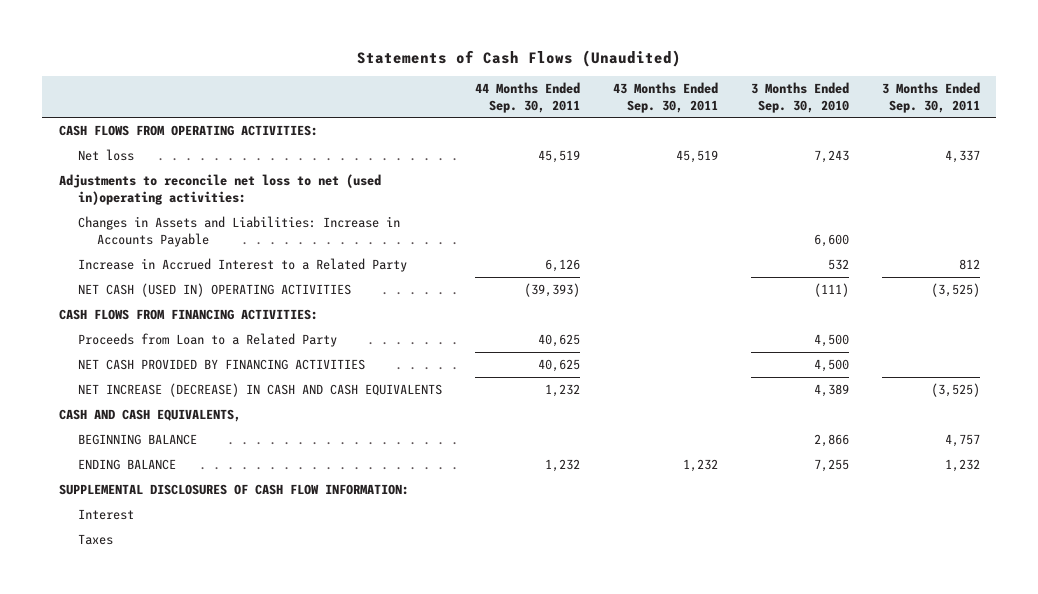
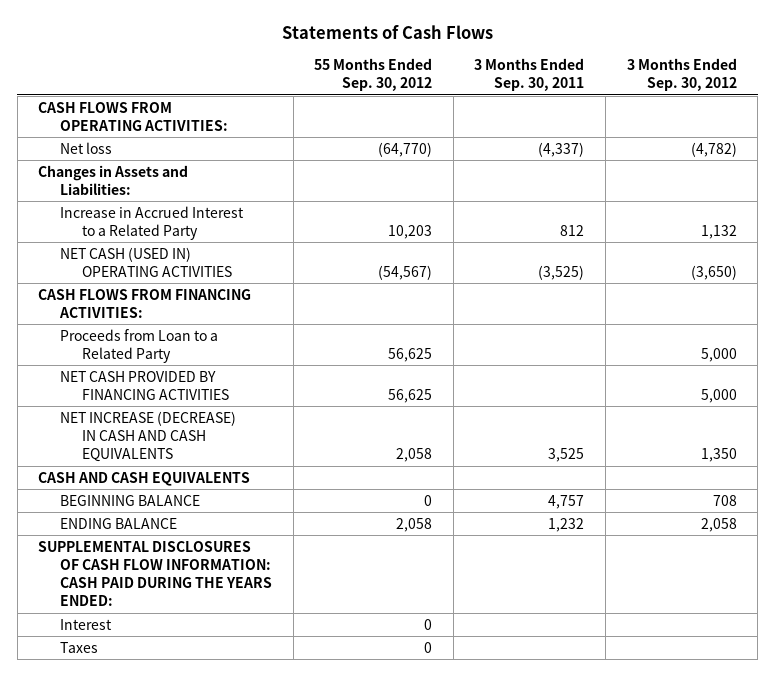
- Statements of Cash Flows (Unaudited)
+ Statements of Cash Flows
- | 44 Months Ended Sep. 30, 2011 | 43 Months Ended Sep. 30, 2011 | 3 Months Ended Sep. 30, 2010 | 3 Months Ended Sep. 30, 2011
+ | 55 Months Ended Sep. 30, 2012 | 3 Months Ended Sep. 30, 2011 | 3 Months Ended Sep. 30, 2012
- Net loss | 45,519 | 45,519 | 7,243 | 4,337
- Adjustments to reconcile net loss to net (used in)operating activities:
- Changes in Assets and Liabilities: Increase in Accounts Payable | | | 6,600 |
+ Net loss | (64,770) | (4,337) | (4,782)
+ Changes in Assets and Liabilities:
- NET INCREASE (DECREASE) IN CASH AND CASH EQUIVALENTS | 1,232 | | 4,389 | (3,525)
- CASH AND CASH EQUIVALENTS,
+ NET INCREASE (DECREASE) IN CASH AND CASH EQUIVALENTS | 2,058 | 3,525 | 1,350
+ CASH AND CASH EQUIVALENTS
- SUPPLEMENTAL DISCLOSURES OF CASH FLOW INFORMATION:
+ SUPPLEMENTAL DISCLOSURES OF CASH FLOW INFORMATION: CASH PAID DURING THE YEARS ENDED:

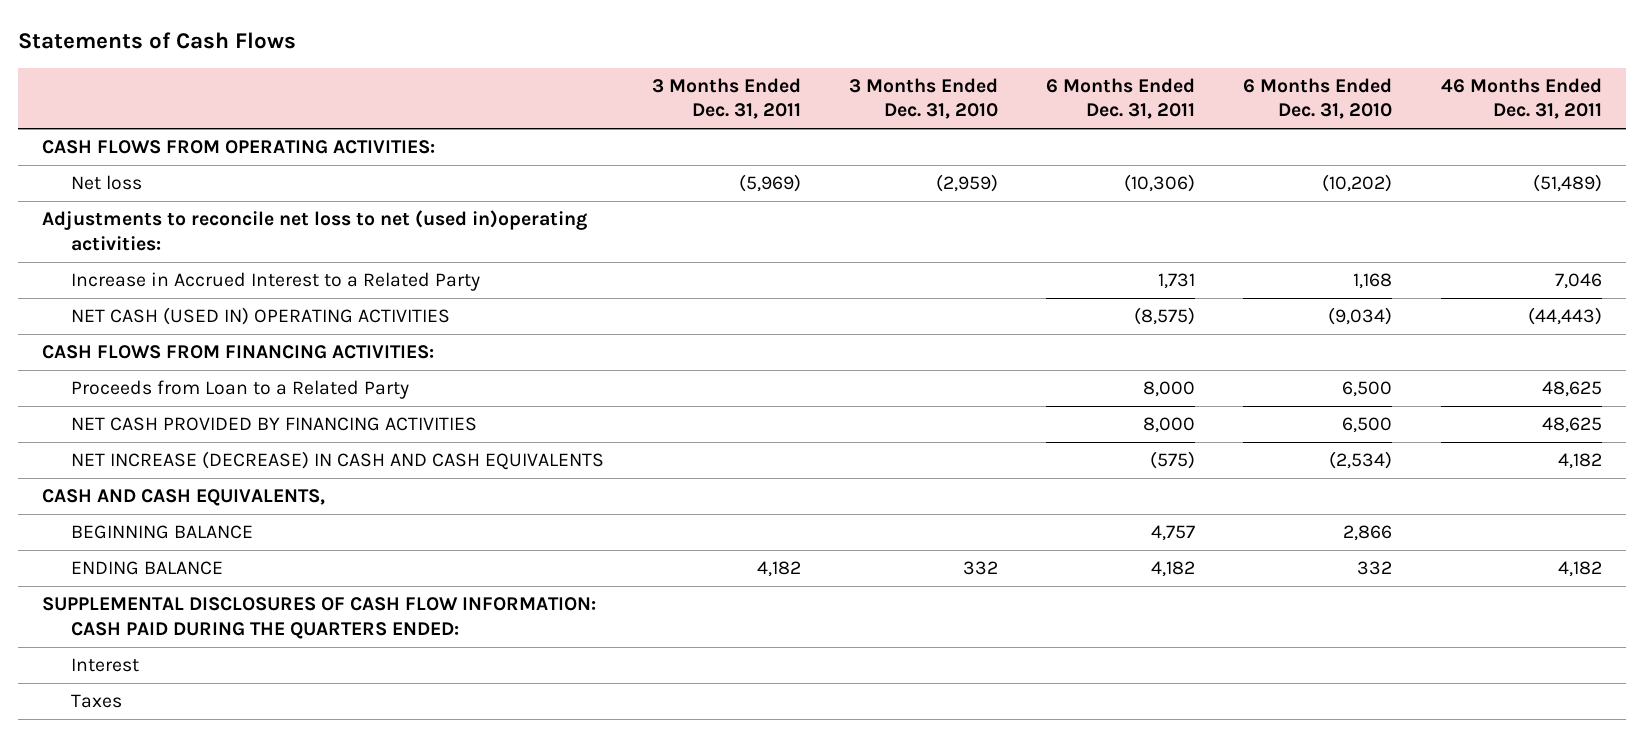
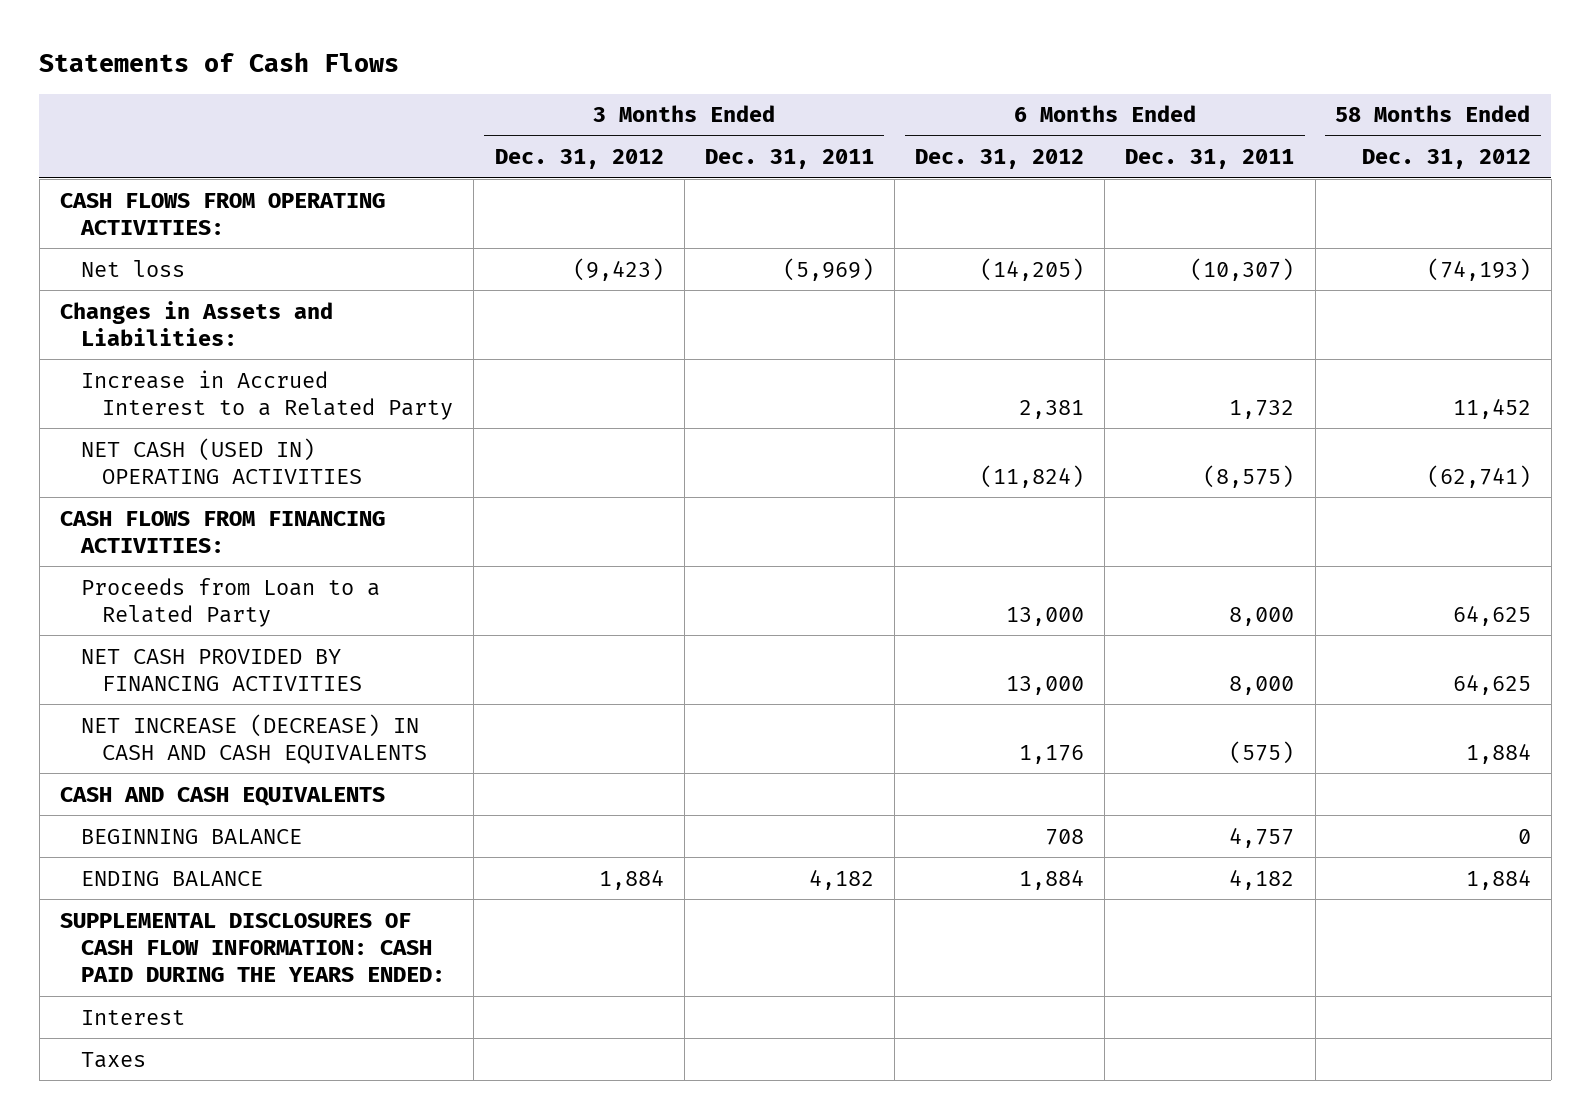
- | 3 Months Ended Dec. 31, 2011 | 3 Months Ended Dec. 31, 2010 | 6 Months Ended Dec. 31, 2011 | 6 Months Ended Dec. 31, 2010 | 46 Months Ended Dec. 31, 2011
+ | 3 Months Ended Dec. 31, 2012 | 3 Months Ended Dec. 31, 2011 | 6 Months Ended Dec. 31, 2012 | 6 Months Ended Dec. 31, 2011 | 58 Months Ended Dec. 31, 2012
- Net loss | (5,969) | (2,959) | (10,306) | (10,202) | (51,489)
- Adjustments to reconcile net loss to net (used in)operating activities:
- Increase in Accrued Interest to a Related Party | | | 1,731 | 1,168 | 7,046
+ Net loss | (9,423) | (5,969) | (14,205) | (10,307) | (74,193)
+ Changes in Assets and Liabilities:
+ Increase in Accrued Interest to a Related Party | | | 2,381 | 1,732 | 11,452
- CASH AND CASH EQUIVALENTS,
+ CASH AND CASH EQUIVALENTS
- SUPPLEMENTAL DISCLOSURES OF CASH FLOW INFORMATION: CASH PAID DURING THE QUARTERS ENDED:
+ SUPPLEMENTAL DISCLOSURES OF CASH FLOW INFORMATION: CASH PAID DURING THE YEARS ENDED:

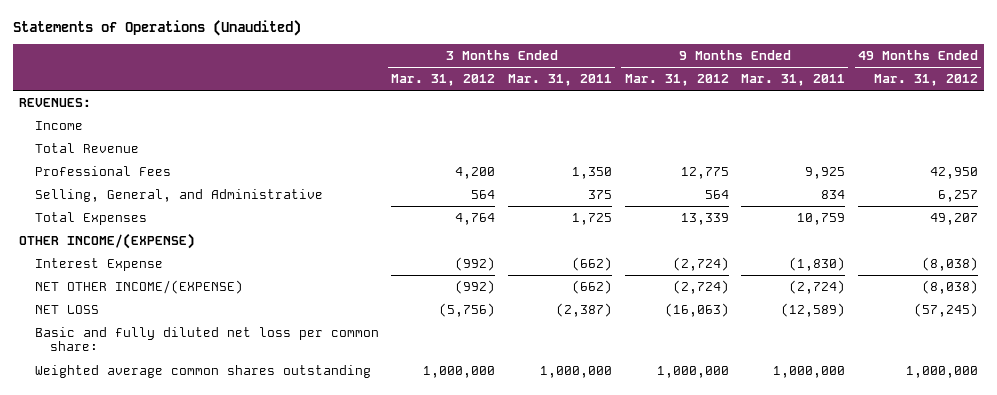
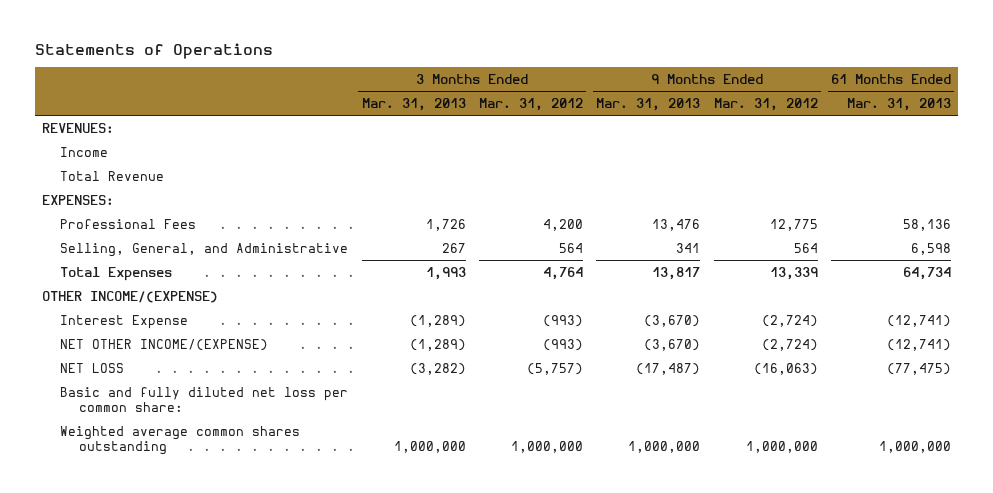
- Statements of Operations (Unaudited)
+ Statements of Operations
- | 3 Months Ended Mar. 31, 2012 | 3 Months Ended Mar. 31, 2011 | 9 Months Ended Mar. 31, 2012 | 9 Months Ended Mar. 31, 2011 | 49 Months Ended Mar. 31, 2012
+ | 3 Months Ended Mar. 31, 2013 | 3 Months Ended Mar. 31, 2012 | 9 Months Ended Mar. 31, 2013 | 9 Months Ended Mar. 31, 2012 | 61 Months Ended Mar. 31, 2013
+ EXPENSES:
- Interest Expense | (992) | (662) | (2,724) | (1,830) | (8,038)
- NET OTHER INCOME/(EXPENSE) | (992) | (662) | (2,724) | (2,724) | (8,038)
- NET LOSS | (5,756) | (2,387) | (16,063) | (12,589) | (57,245)
+ Interest Expense | (1,289) | (993) | (3,670) | (2,724) | (12,741)
+ NET OTHER INCOME/(EXPENSE) | (1,289) | (993) | (3,670) | (2,724) | (12,741)
+ NET LOSS | (3,282) | (5,757) | (17,487) | (16,063) | (77,475)

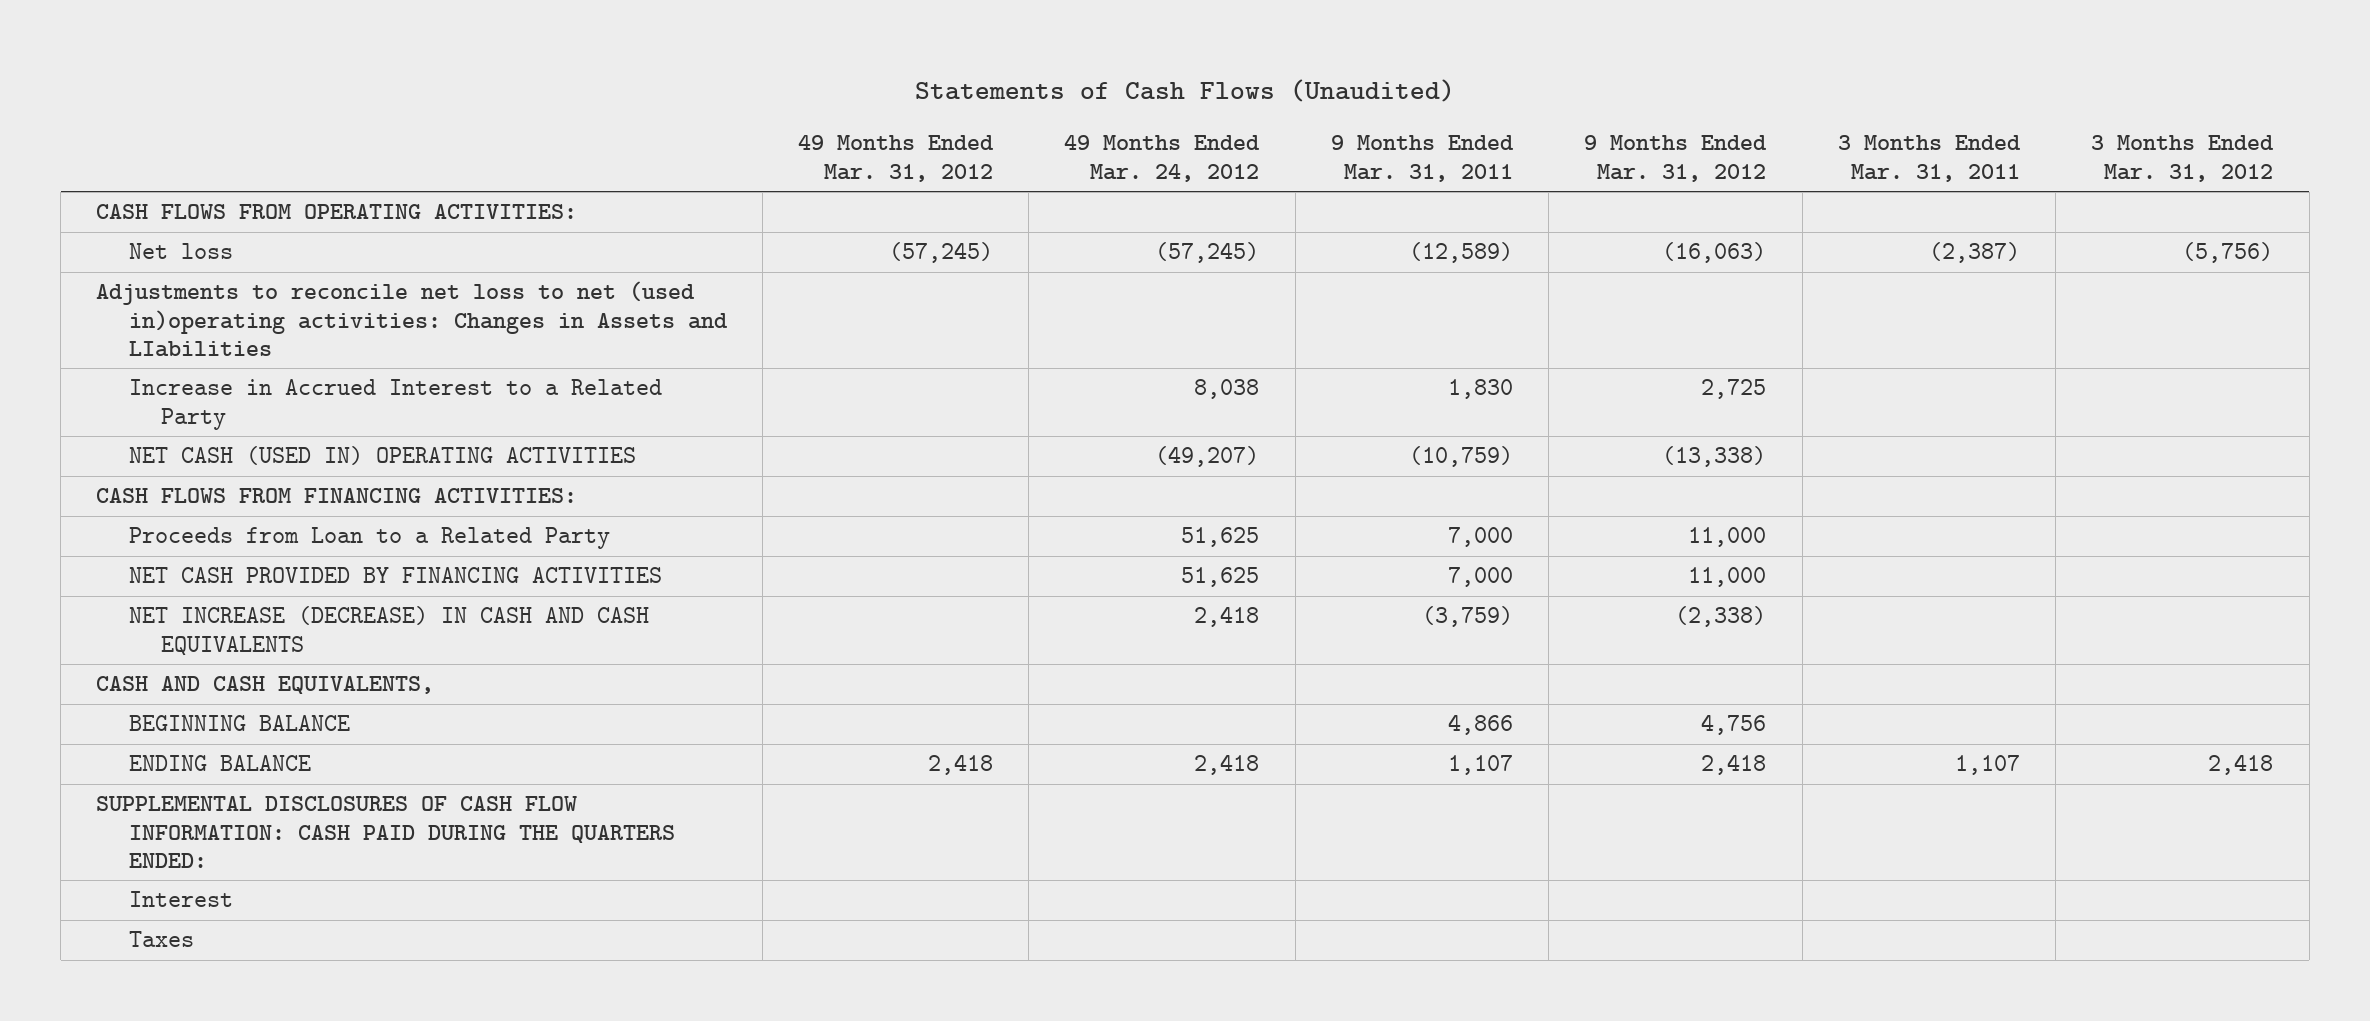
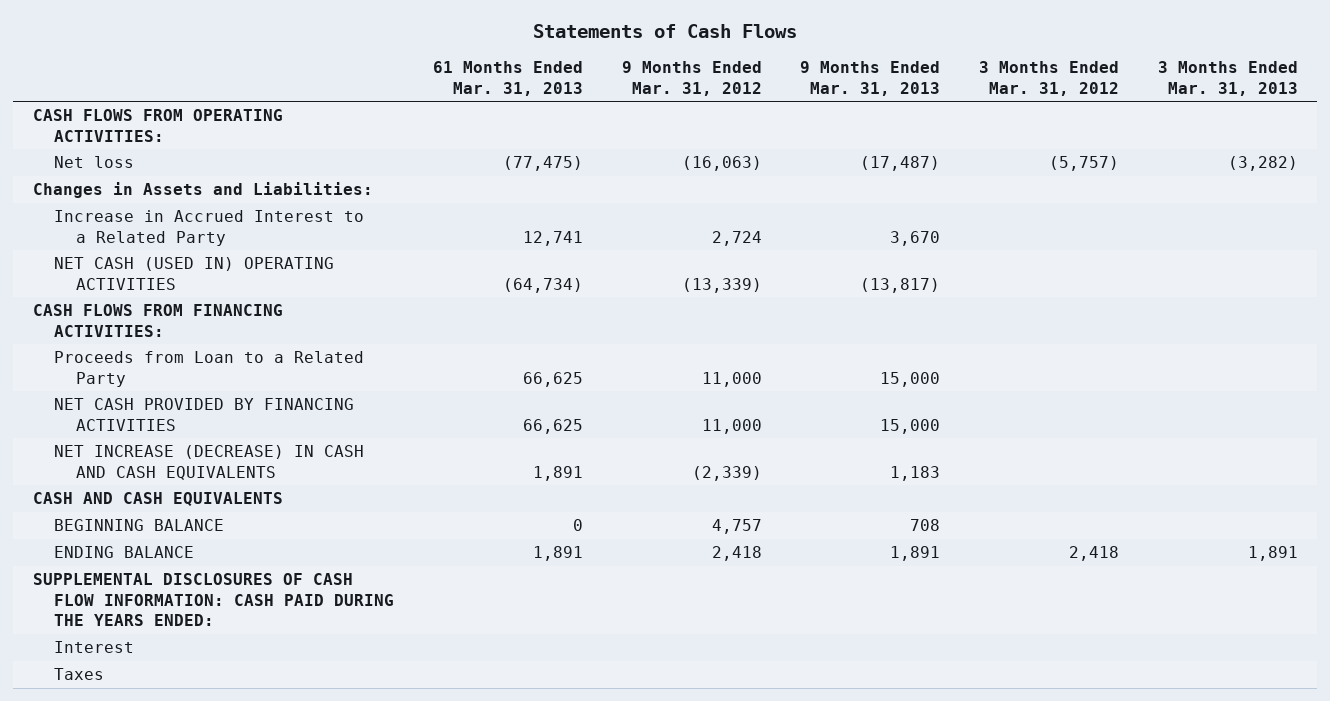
- Statements of Cash Flows (Unaudited)
+ Statements of Cash Flows
- | 49 Months Ended Mar. 31, 2012 | 49 Months Ended Mar. 24, 2012 | 9 Months Ended Mar. 31, 2011 | 9 Months Ended Mar. 31, 2012 | 3 Months Ended Mar. 31, 2011 | 3 Months Ended Mar. 31, 2012
+ | 61 Months Ended Mar. 31, 2013 | 9 Months Ended Mar. 31, 2012 | 9 Months Ended Mar. 31, 2013 | 3 Months Ended Mar. 31, 2012 | 3 Months Ended Mar. 31, 2013
- Net loss | (57,245) | (57,245) | (12,589) | (16,063) | (2,387) | (5,756)
- Adjustments to reconcile net loss to net (used in)operating activities: Changes in Assets and LIabilities
- Increase in Accrued Interest to a Related Party | | 8,038 | 1,830 | 2,725 | |
- NET CASH (USED IN) OPERATING ACTIVITIES | | (49,207) | (10,759) | (13,338) | |
+ Net loss | (77,475) | (16,063) | (17,487) | (5,757) | (3,282)
+ Changes in Assets and Liabilities:
+ Increase in Accrued Interest to a Related Party | 12,741 | 2,724 | 3,670 | |
+ NET CASH (USED IN) OPERATING ACTIVITIES | (64,734) | (13,339) | (13,817) | |
- NET INCREASE (DECREASE) IN CASH AND CASH EQUIVALENTS | | 2,418 | (3,759) | (2,338) | |
- CASH AND CASH EQUIVALENTS,
- BEGINNING BALANCE | | | 4,866 | 4,756 | |
+ NET INCREASE (DECREASE) IN CASH AND CASH EQUIVALENTS | 1,891 | (2,339) | 1,183 | |
+ CASH AND CASH EQUIVALENTS
+ BEGINNING BALANCE | 0 | 4,757 | 708 | |
- SUPPLEMENTAL DISCLOSURES OF CASH FLOW INFORMATION: CASH PAID DURING THE QUARTERS ENDED:
+ SUPPLEMENTAL DISCLOSURES OF CASH FLOW INFORMATION: CASH PAID DURING THE YEARS ENDED:

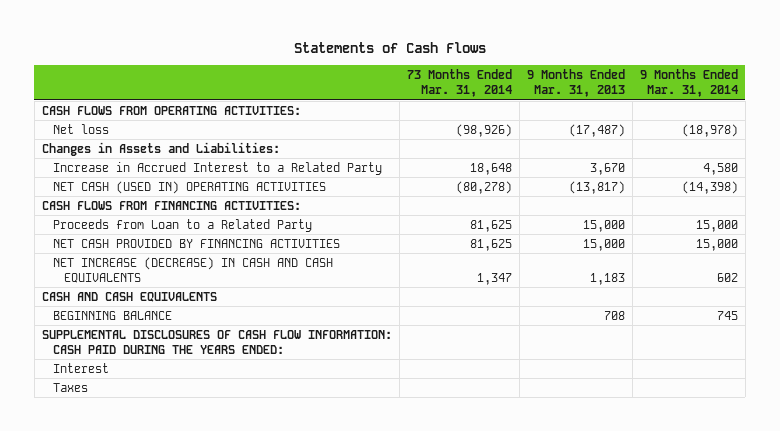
- | 61 Months Ended Mar. 31, 2013 | 9 Months Ended Mar. 31, 2012 | 9 Months Ended Mar. 31, 2013 | 3 Months Ended Mar. 31, 2012 | 3 Months Ended Mar. 31, 2013
+ | 73 Months Ended Mar. 31, 2014 | 9 Months Ended Mar. 31, 2013 | 9 Months Ended Mar. 31, 2014
- ENDING BALANCE | 1,891 | 2,418 | 1,891 | 2,418 | 1,891

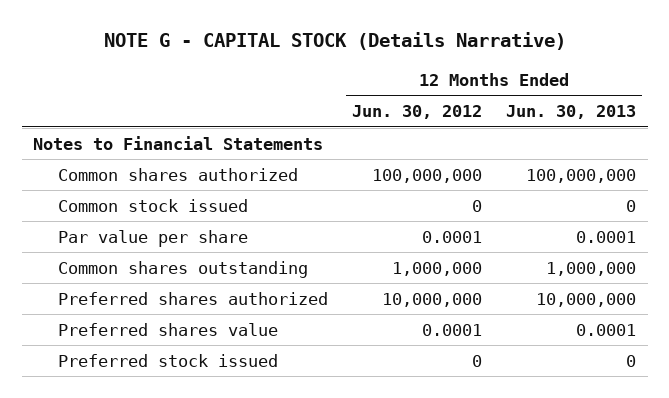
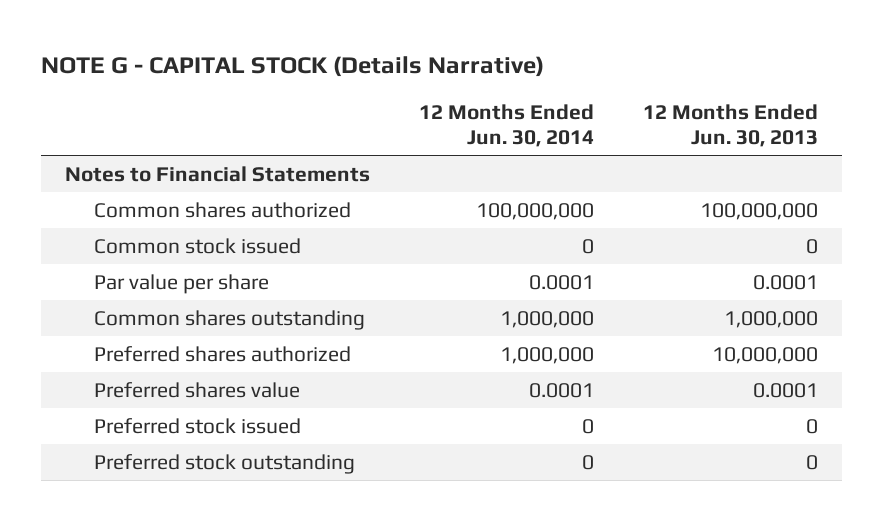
- | 12 Months Ended Jun. 30, 2012 | 12 Months Ended Jun. 30, 2013
+ | 12 Months Ended Jun. 30, 2014 | 12 Months Ended Jun. 30, 2013
+ Preferred stock outstanding | 0 | 0

